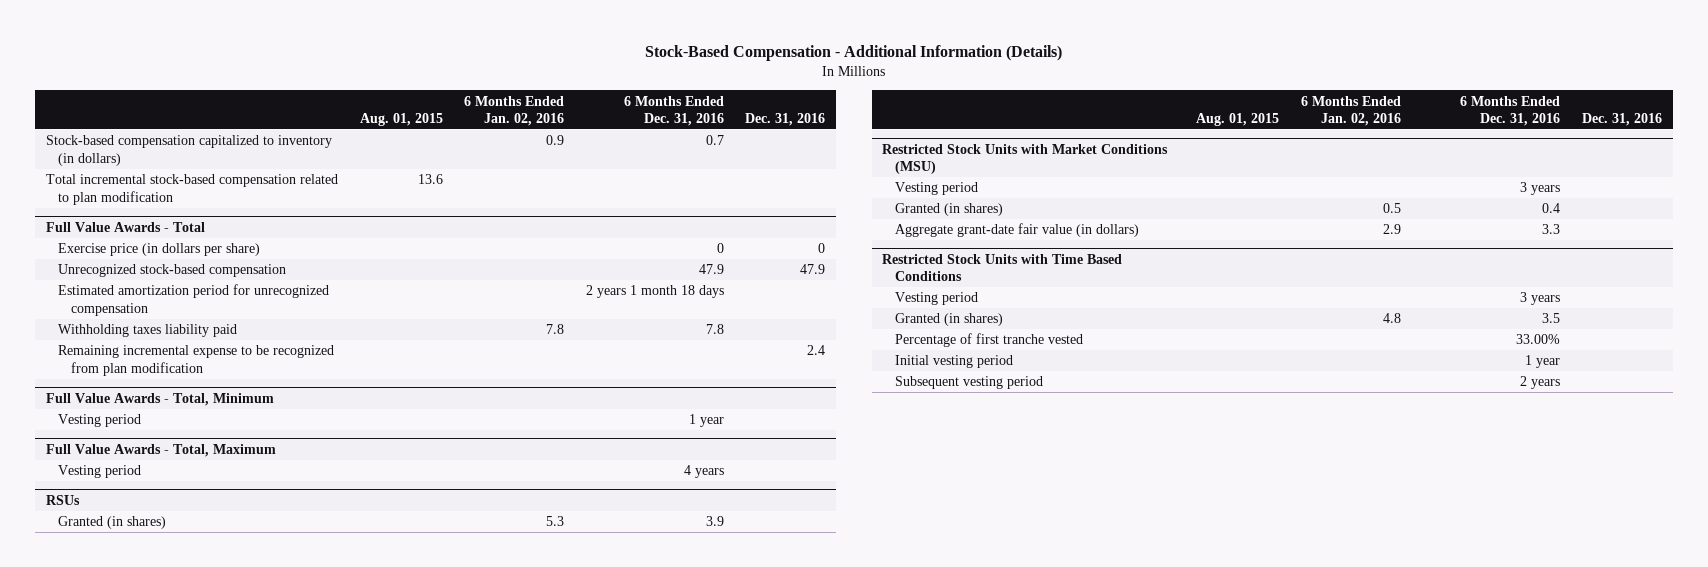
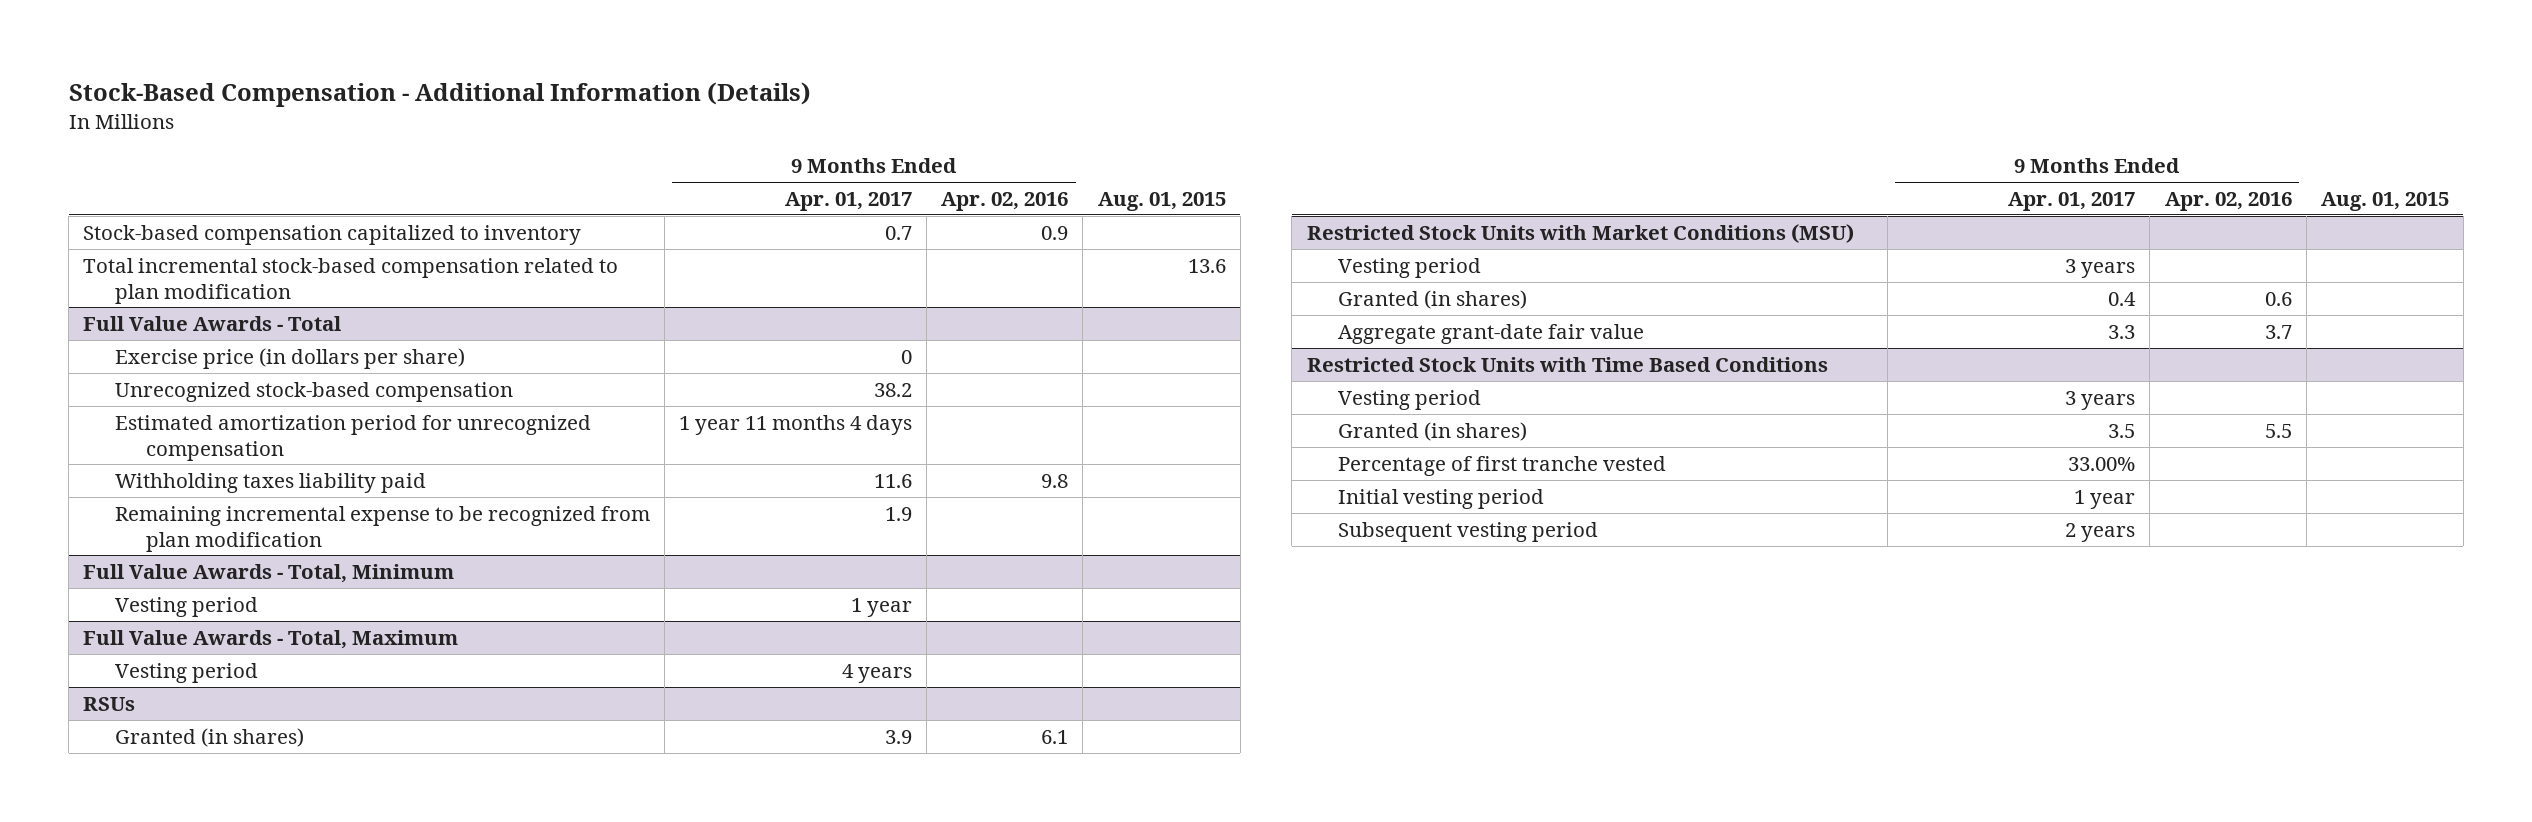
- | Aug. 01, 2015 | 6 Months Ended Jan. 02, 2016 | 6 Months Ended Dec. 31, 2016 | Dec. 31, 2016
+ | 9 Months Ended Apr. 01, 2017 | 9 Months Ended Apr. 02, 2016 | Aug. 01, 2015
- Stock-based compensation capitalized to inventory (in dollars) | | 0.9 | 0.7 |
+ Stock-based compensation capitalized to inventory | 0.7 | 0.9 |
@ Restricted Stock Units with Market Conditions (MSU)
- Aggregate grant-date fair value (in dollars) | | 2.9 | 3.3 |
+ Aggregate grant-date fair value | 3.3 | 3.7 |

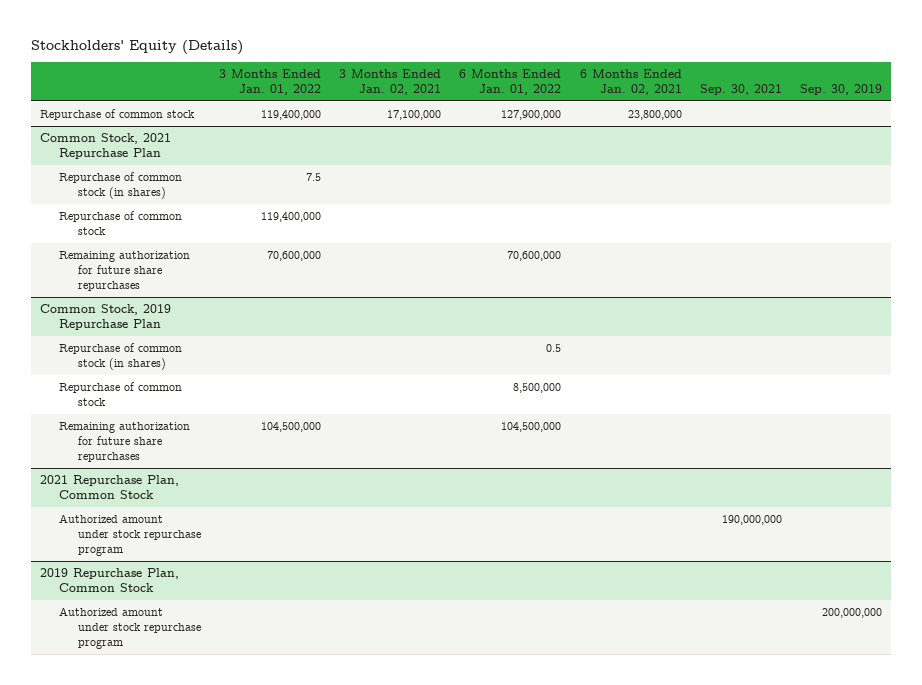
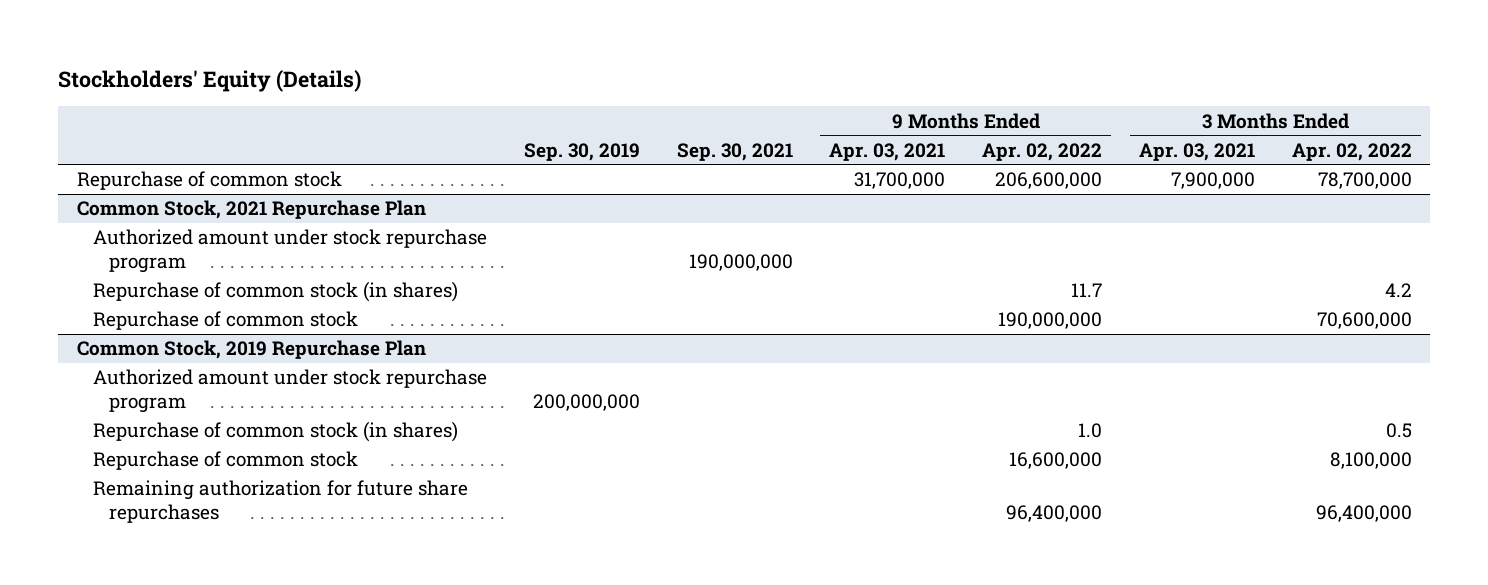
- | 3 Months Ended Jan. 01, 2022 | 3 Months Ended Jan. 02, 2021 | 6 Months Ended Jan. 01, 2022 | 6 Months Ended Jan. 02, 2021 | Sep. 30, 2021 | Sep. 30, 2019
+ | Sep. 30, 2019 | Sep. 30, 2021 | 9 Months Ended Apr. 03, 2021 | 9 Months Ended Apr. 02, 2022 | 3 Months Ended Apr. 03, 2021 | 3 Months Ended Apr. 02, 2022
@ Common Stock, 2021 Repurchase Plan
+ Authorized amount under stock repurchase program | | 190,000,000 | | | |
- Remaining authorization for future share repurchases | 70,600,000 | | 70,600,000 | | |
@ Common Stock, 2019 Repurchase Plan
+ Authorized amount under stock repurchase program | 200,000,000 | | | | |
- 2021 Repurchase Plan, Common Stock
- Authorized amount under stock repurchase program | | | | | 190,000,000 |
- 2019 Repurchase Plan, Common Stock
- Authorized amount under stock repurchase program | | | | | | 200,000,000

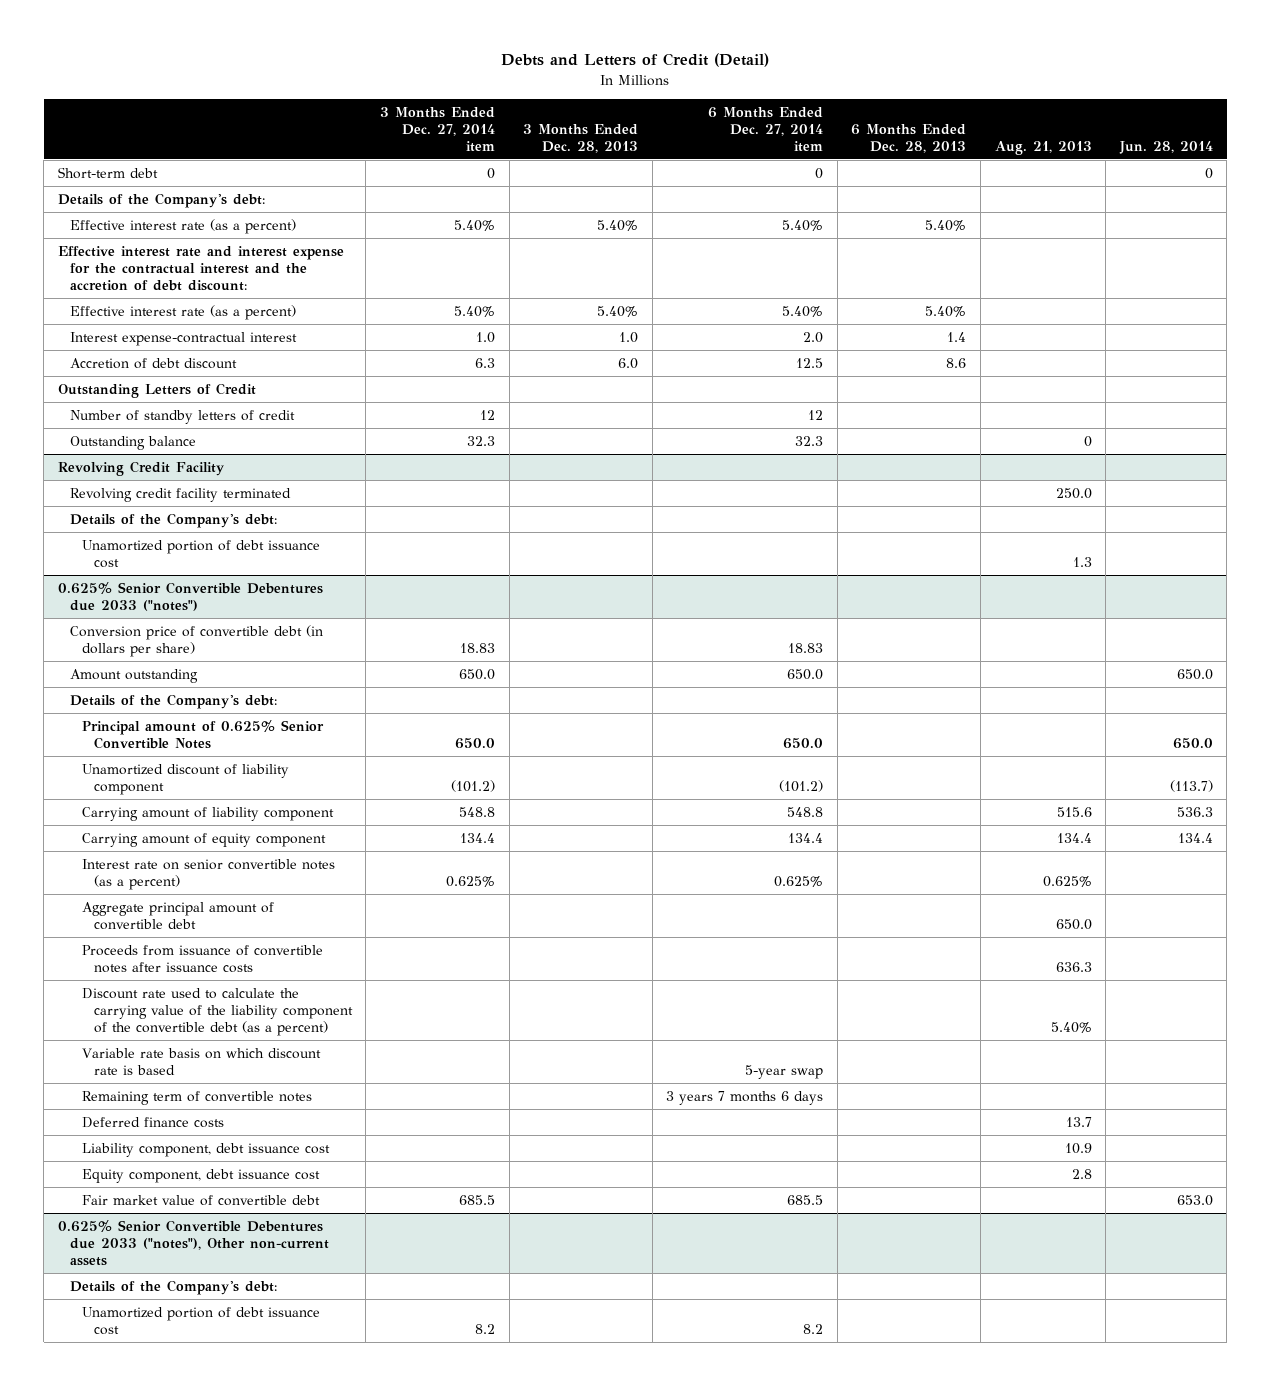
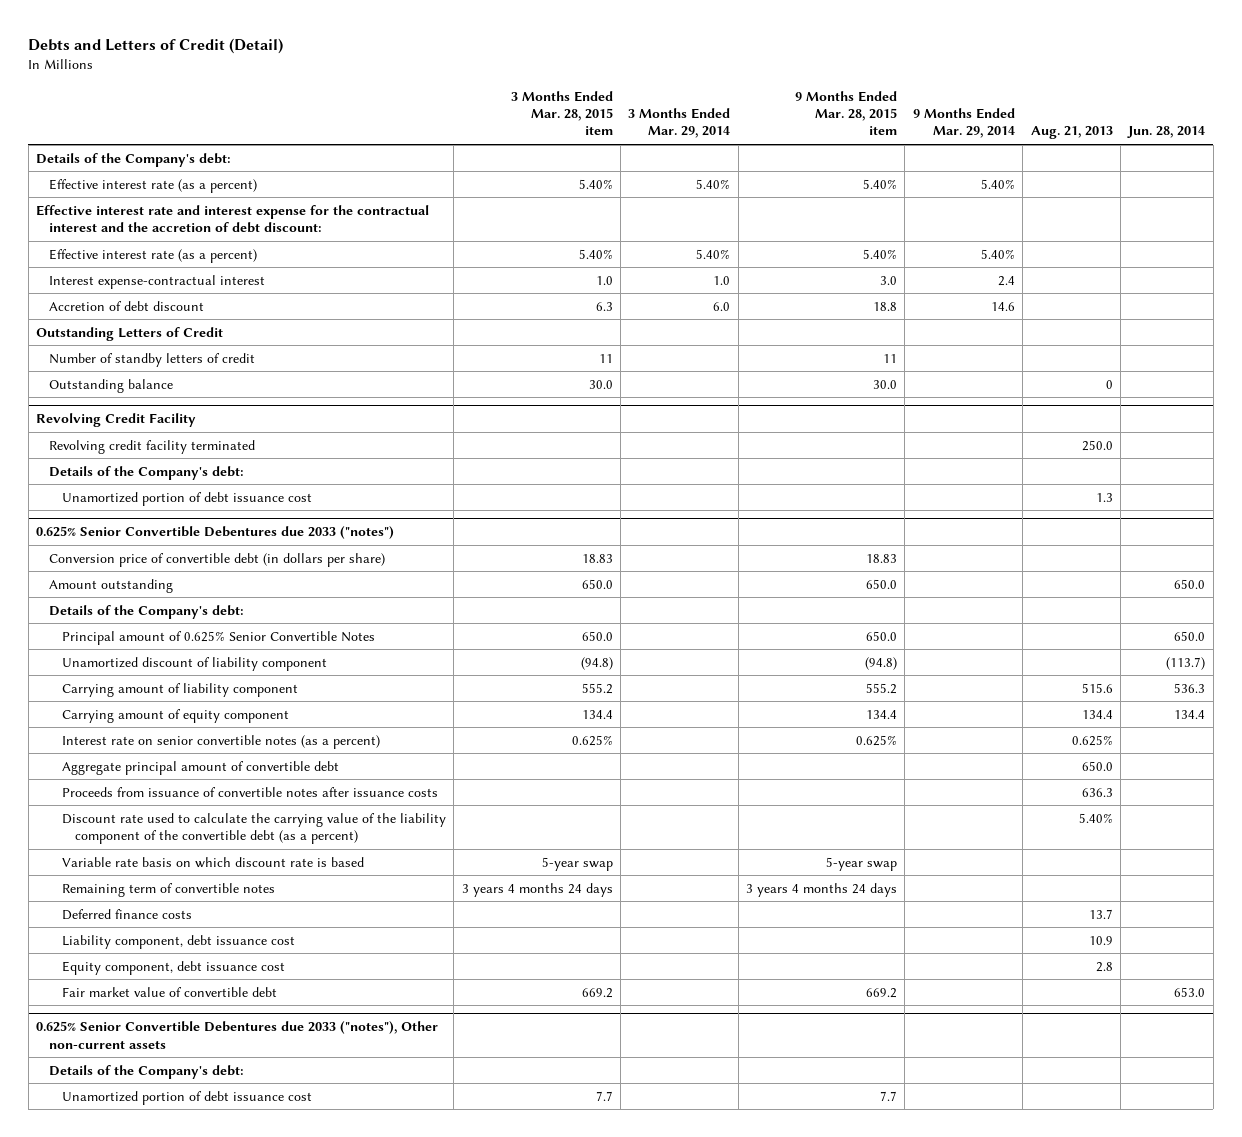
- | 3 Months Ended Dec. 27, 2014 item | 3 Months Ended Dec. 28, 2013 | 6 Months Ended Dec. 27, 2014 item | 6 Months Ended Dec. 28, 2013 | Aug. 21, 2013 | Jun. 28, 2014
+ | 3 Months Ended Mar. 28, 2015 item | 3 Months Ended Mar. 29, 2014 | 9 Months Ended Mar. 28, 2015 item | 9 Months Ended Mar. 29, 2014 | Aug. 21, 2013 | Jun. 28, 2014
- Short-term debt | 0 | | 0 | | | 0

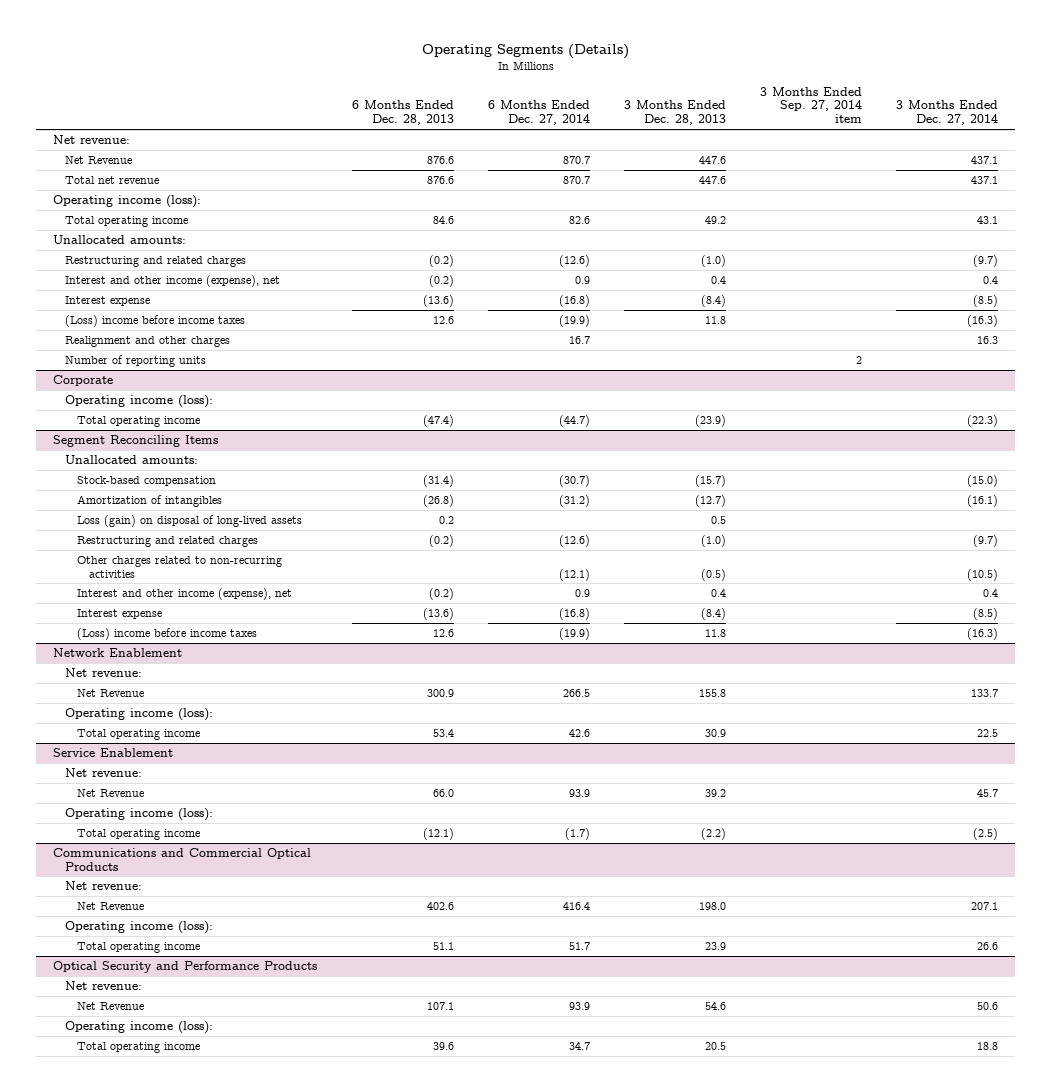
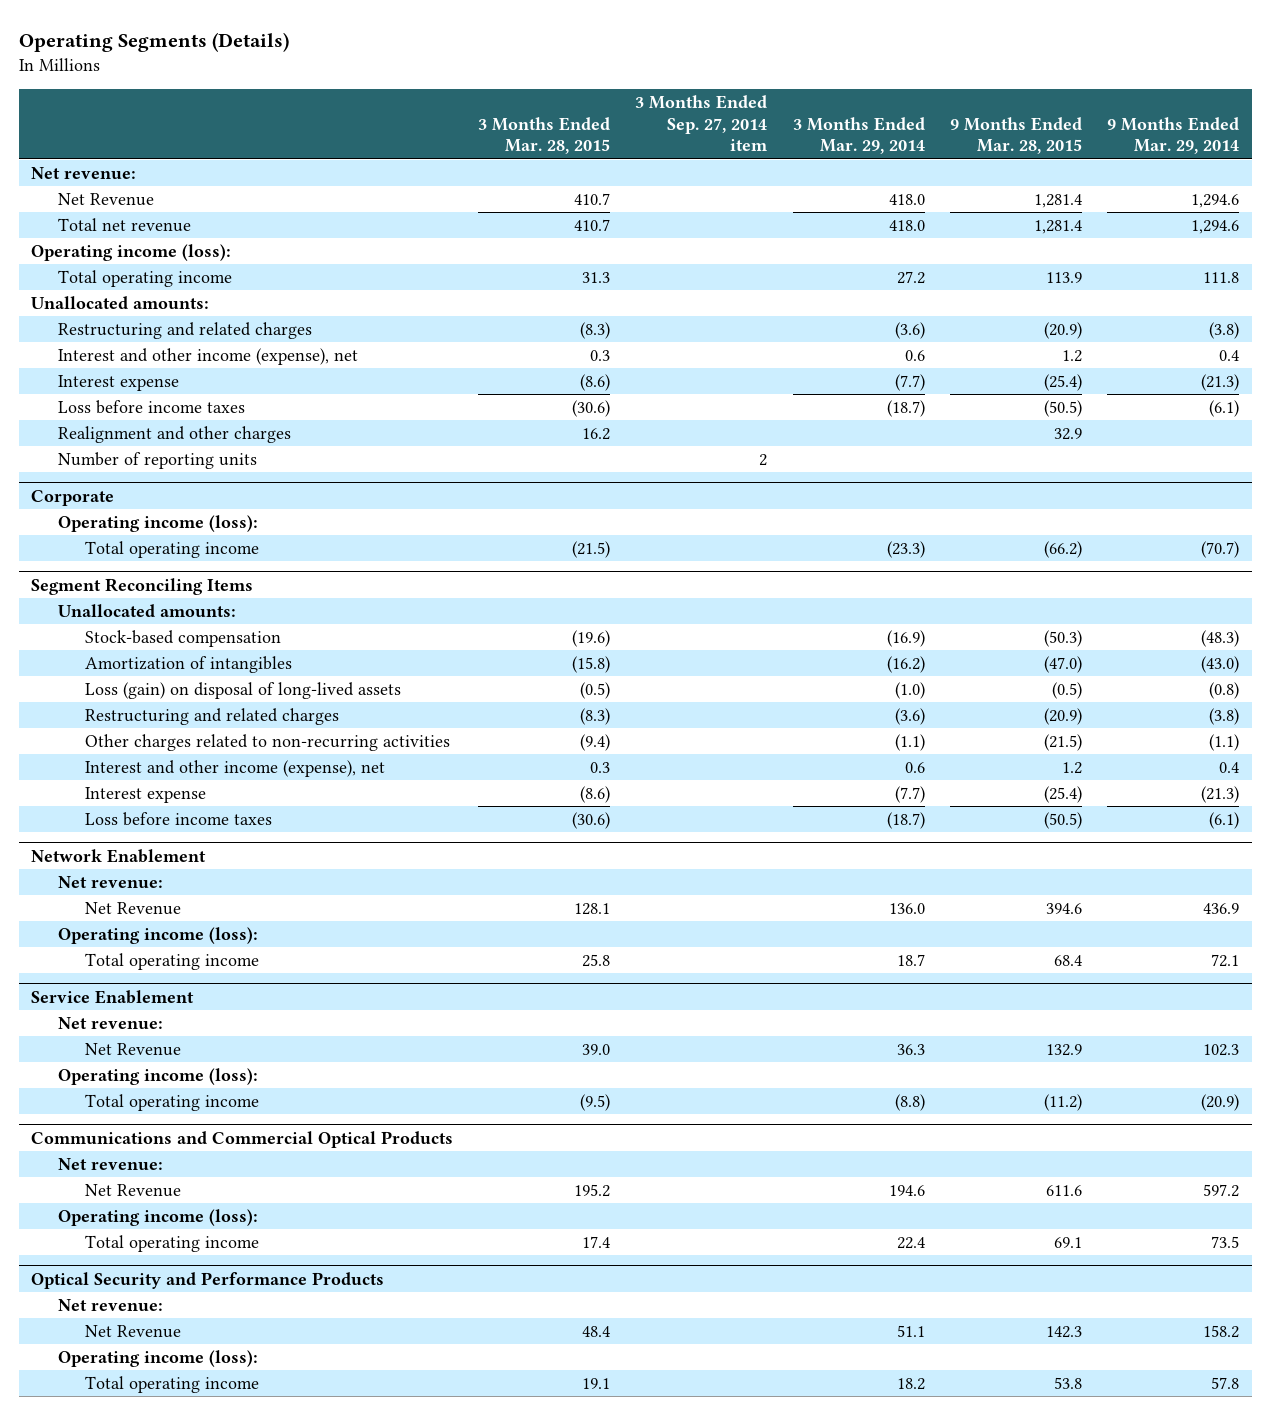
- | 6 Months Ended Dec. 28, 2013 | 6 Months Ended Dec. 27, 2014 | 3 Months Ended Dec. 28, 2013 | 3 Months Ended Sep. 27, 2014 item | 3 Months Ended Dec. 27, 2014
+ | 3 Months Ended Mar. 28, 2015 | 3 Months Ended Sep. 27, 2014 item | 3 Months Ended Mar. 29, 2014 | 9 Months Ended Mar. 28, 2015 | 9 Months Ended Mar. 29, 2014
- (Loss) income before income taxes | 12.6 | (19.9) | 11.8 | | (16.3)
+ Loss before income taxes | (30.6) | | (18.7) | (50.5) | (6.1)
@ Segment Reconciling Items
- (Loss) income before income taxes | 12.6 | (19.9) | 11.8 | | (16.3)
+ Loss before income taxes | (30.6) | | (18.7) | (50.5) | (6.1)

